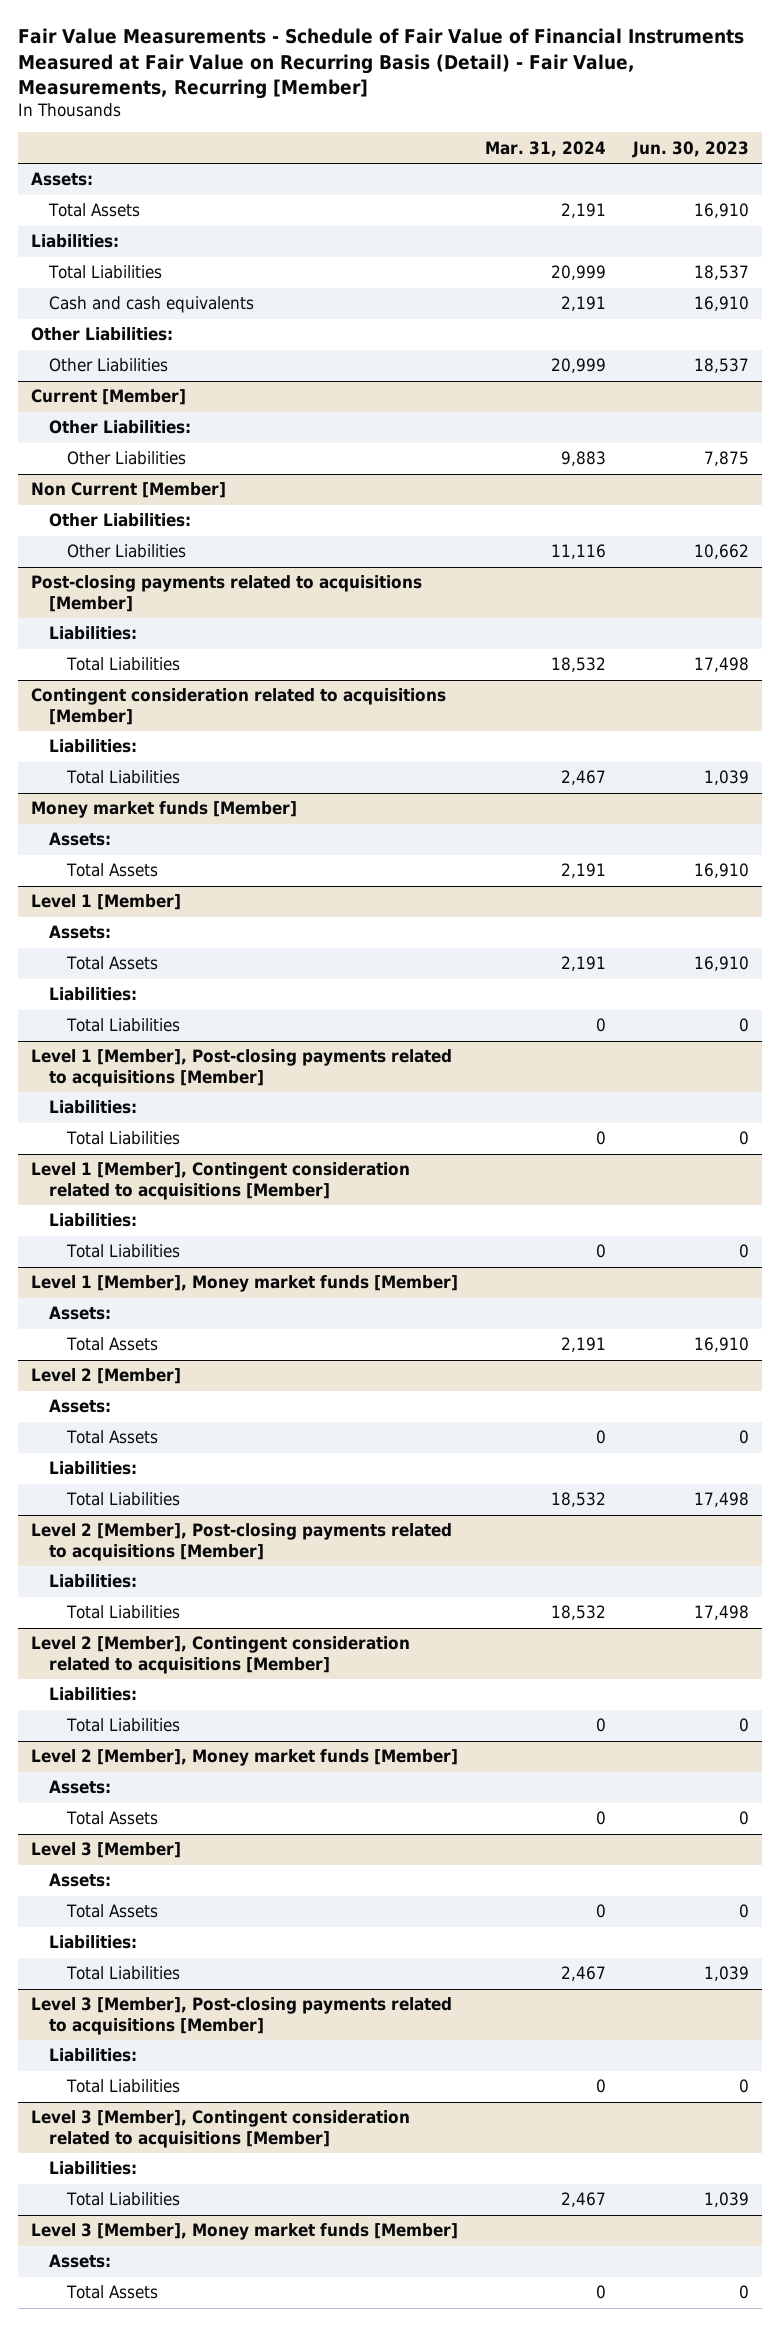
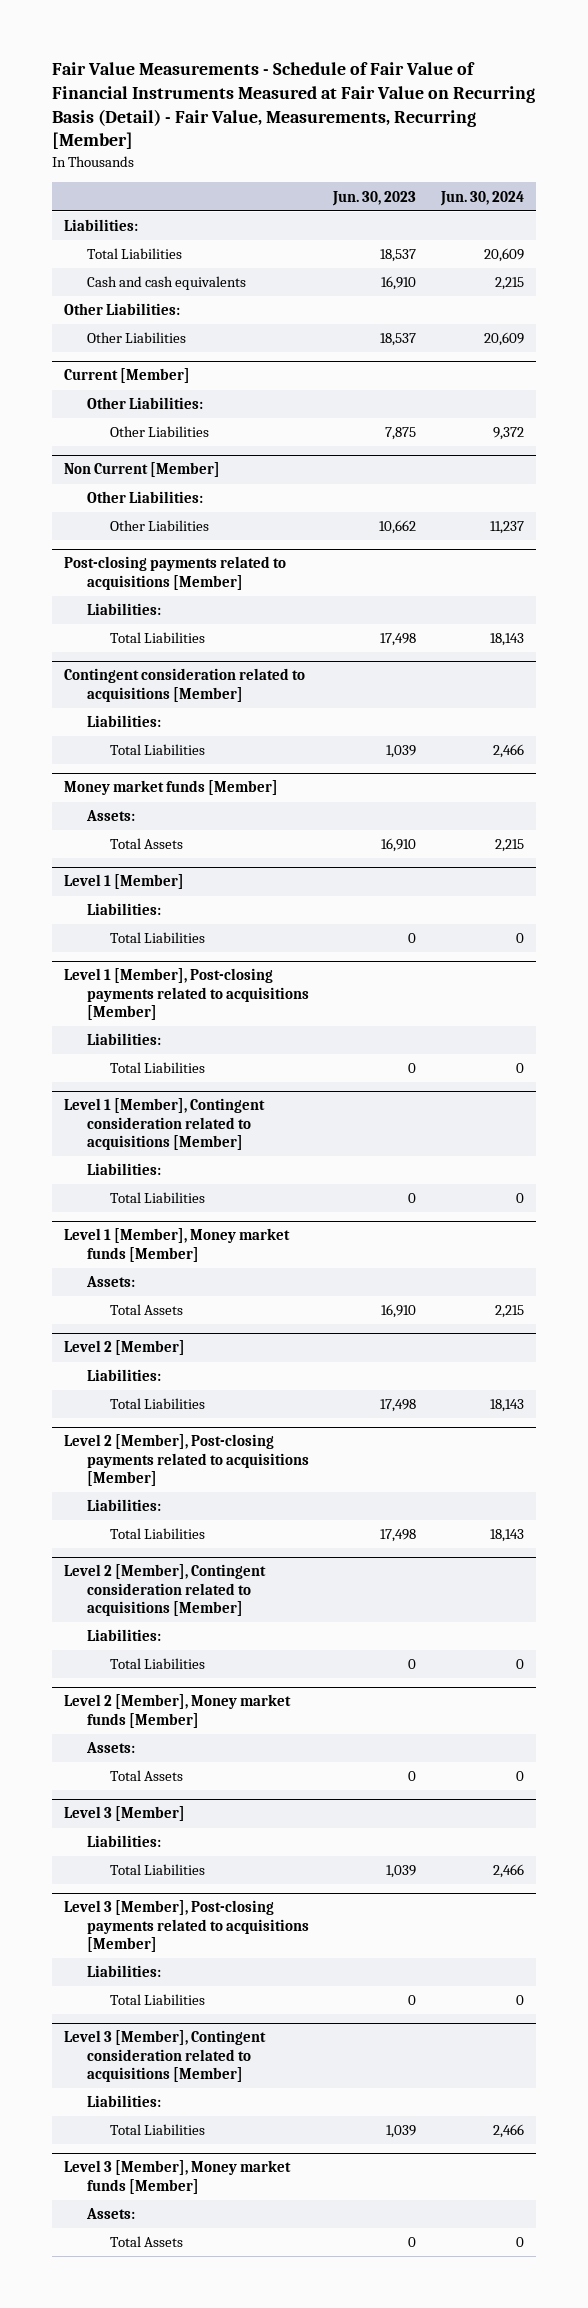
- | Mar. 31, 2024 | Jun. 30, 2023
+ | Jun. 30, 2023 | Jun. 30, 2024
- Assets:
- Total Assets | 2,191 | 16,910
@ Level 1 [Member]
- Assets:
- Total Assets | 2,191 | 16,910
@ Level 2 [Member]
- Assets:
- Total Assets | 0 | 0
@ Level 3 [Member]
- Assets:
- Total Assets | 0 | 0

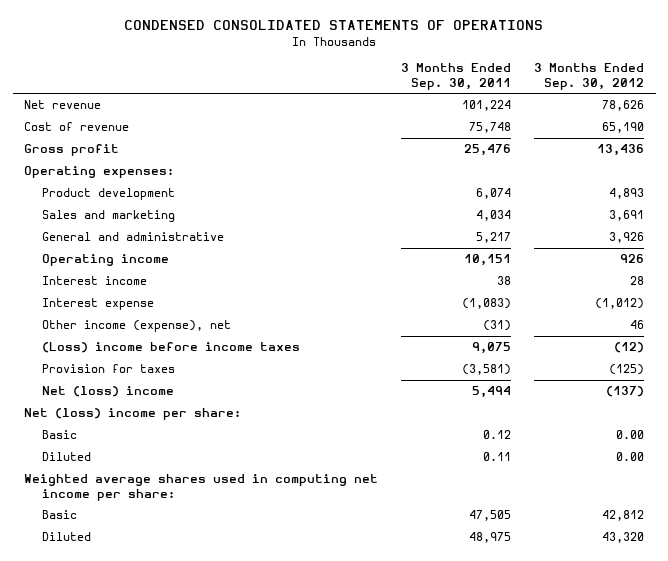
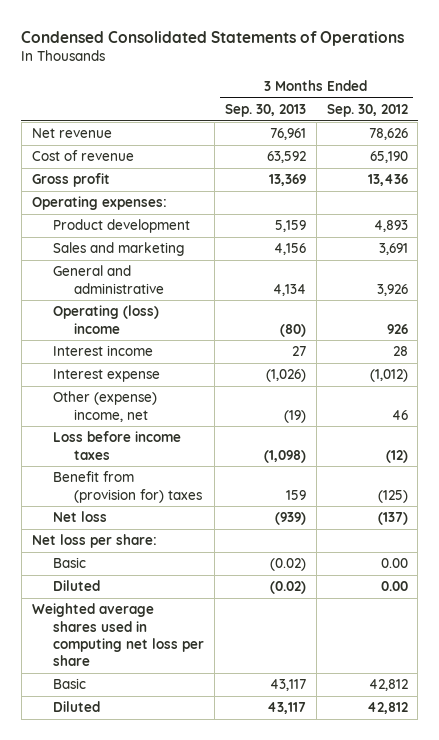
- CONDENSED CONSOLIDATED STATEMENTS OF OPERATIONS
+ Condensed Consolidated Statements of Operations
- | 3 Months Ended Sep. 30, 2011 | 3 Months Ended Sep. 30, 2012
+ | 3 Months Ended Sep. 30, 2013 | 3 Months Ended Sep. 30, 2012
- Operating income | 10,151 | 926
+ Operating (loss) income | (80) | 926
- Other income (expense), net | (31) | 46
- (Loss) income before income taxes | 9,075 | (12)
- Provision for taxes | (3,581) | (125)
- Net (loss) income | 5,494 | (137)
- Net (loss) income per share:
+ Other (expense) income, net | (19) | 46
+ Loss before income taxes | (1,098) | (12)
+ Benefit from (provision for) taxes | 159 | (125)
+ Net loss | (939) | (137)
+ Net loss per share:
- Weighted average shares used in computing net income per share:
+ Weighted average shares used in computing net loss per share
- Diluted | 48,975 | 43,320
+ Diluted | 43,117 | 42,812

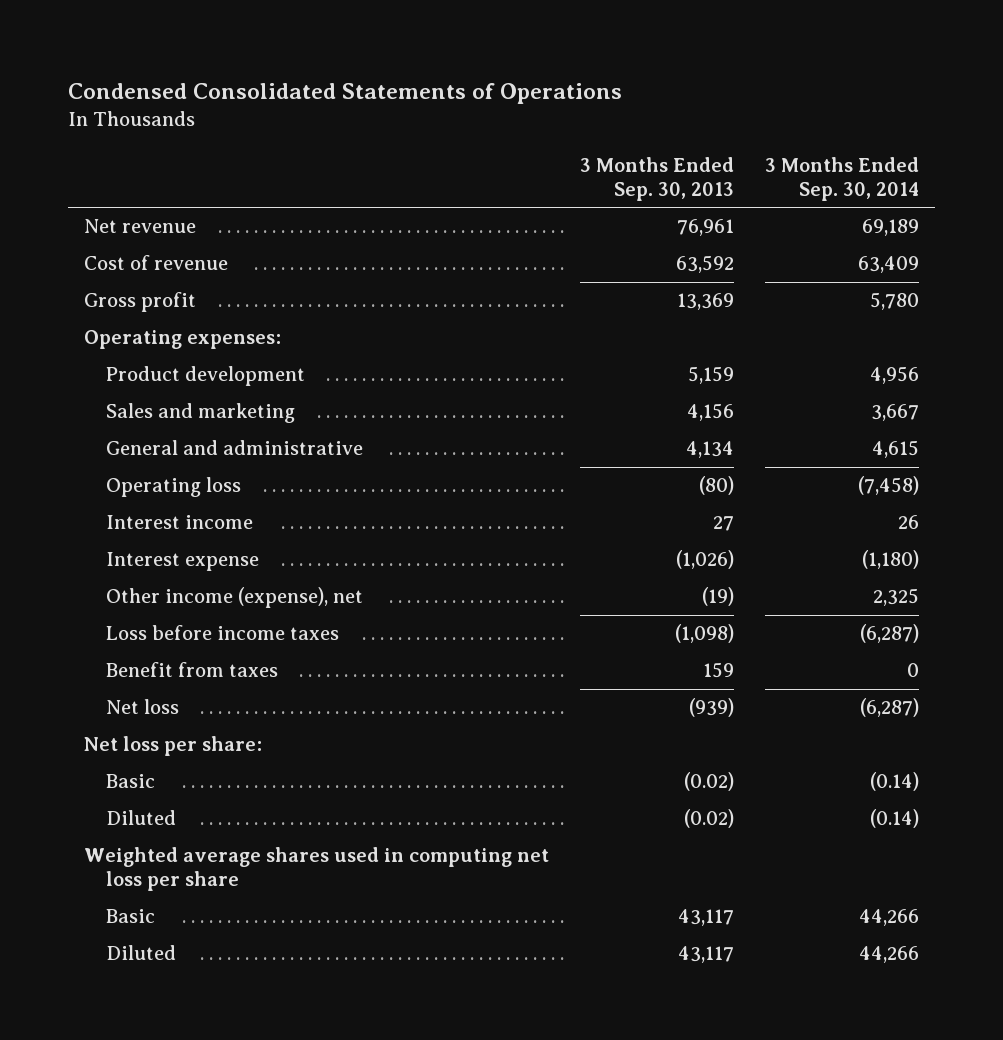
- | 3 Months Ended Sep. 30, 2013 | 3 Months Ended Sep. 30, 2012
+ | 3 Months Ended Sep. 30, 2013 | 3 Months Ended Sep. 30, 2014
- Operating (loss) income | (80) | 926
+ Operating loss | (80) | (7,458)
- Other (expense) income, net | (19) | 46
+ Other income (expense), net | (19) | 2,325
- Benefit from (provision for) taxes | 159 | (125)
+ Benefit from taxes | 159 | 0

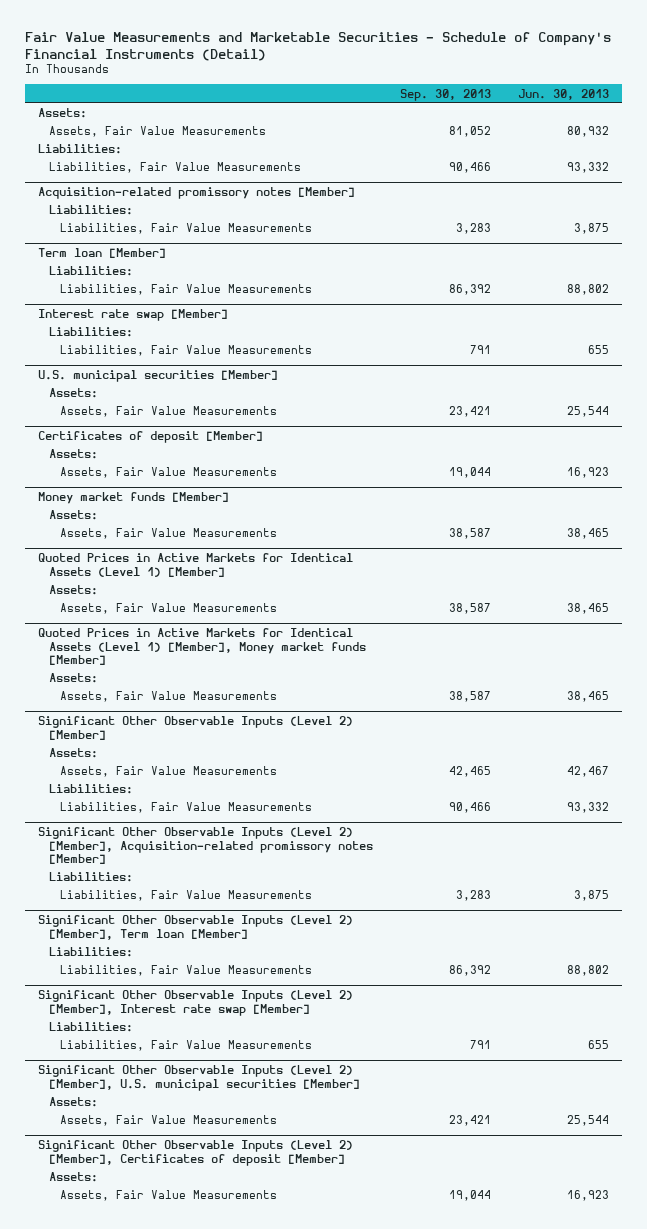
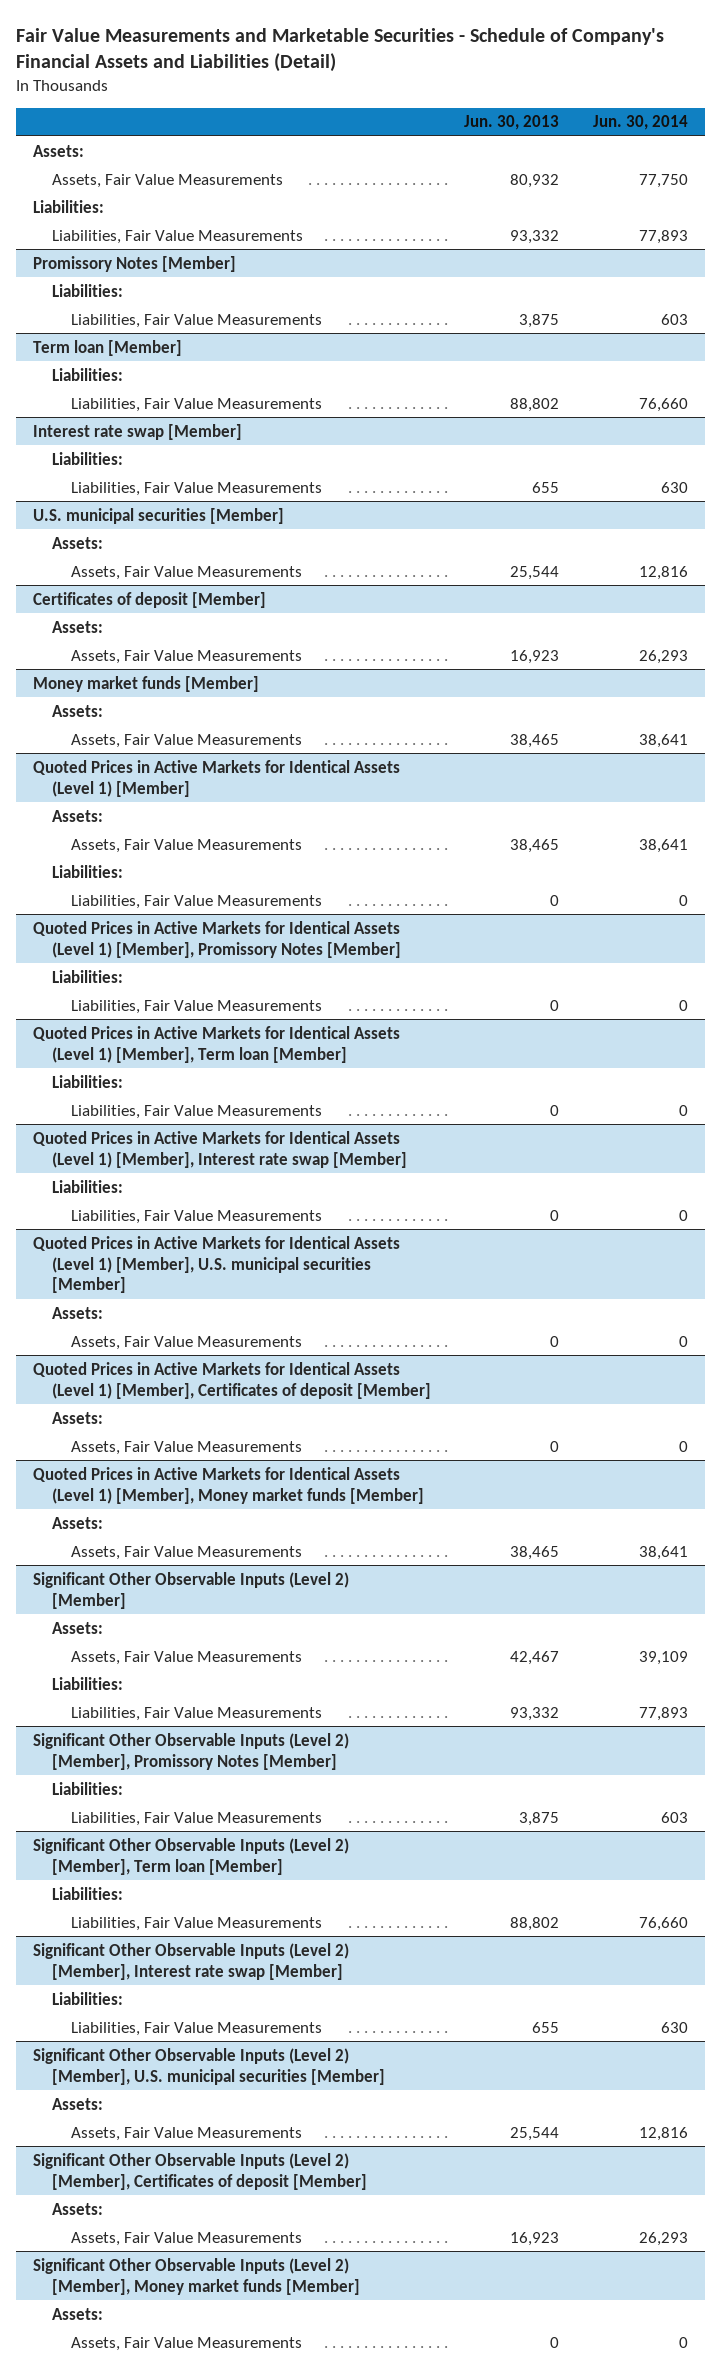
- Fair Value Measurements and Marketable Securities - Schedule of Company's Financial Instruments (Detail)
+ Fair Value Measurements and Marketable Securities - Schedule of Company's Financial Assets and Liabilities (Detail)
- | Sep. 30, 2013 | Jun. 30, 2013
+ | Jun. 30, 2013 | Jun. 30, 2014
- Acquisition-related promissory notes [Member]
+ Promissory Notes [Member]
@ Quoted Prices in Active Markets for Identical Assets (Level 1) [Member]
+ Liabilities:
+ Liabilities, Fair Value Measurements | 0 | 0
+ Quoted Prices in Active Markets for Identical Assets (Level 1) [Member], Promissory Notes [Member]
+ Liabilities:
+ Liabilities, Fair Value Measurements | 0 | 0
+ Quoted Prices in Active Markets for Identical Assets (Level 1) [Member], Term loan [Member]
+ Liabilities:
+ Liabilities, Fair Value Measurements | 0 | 0
+ Quoted Prices in Active Markets for Identical Assets (Level 1) [Member], Interest rate swap [Member]
+ Liabilities:
+ Liabilities, Fair Value Measurements | 0 | 0
+ Quoted Prices in Active Markets for Identical Assets (Level 1) [Member], U.S. municipal securities [Member]
+ Assets:
+ Assets, Fair Value Measurements | 0 | 0
+ Quoted Prices in Active Markets for Identical Assets (Level 1) [Member], Certificates of deposit [Member]
+ Assets:
+ Assets, Fair Value Measurements | 0 | 0
- Significant Other Observable Inputs (Level 2) [Member], Acquisition-related promissory notes [Member]
+ Significant Other Observable Inputs (Level 2) [Member], Promissory Notes [Member]
+ Significant Other Observable Inputs (Level 2) [Member], Money market funds [Member]
+ Assets:
+ Assets, Fair Value Measurements | 0 | 0

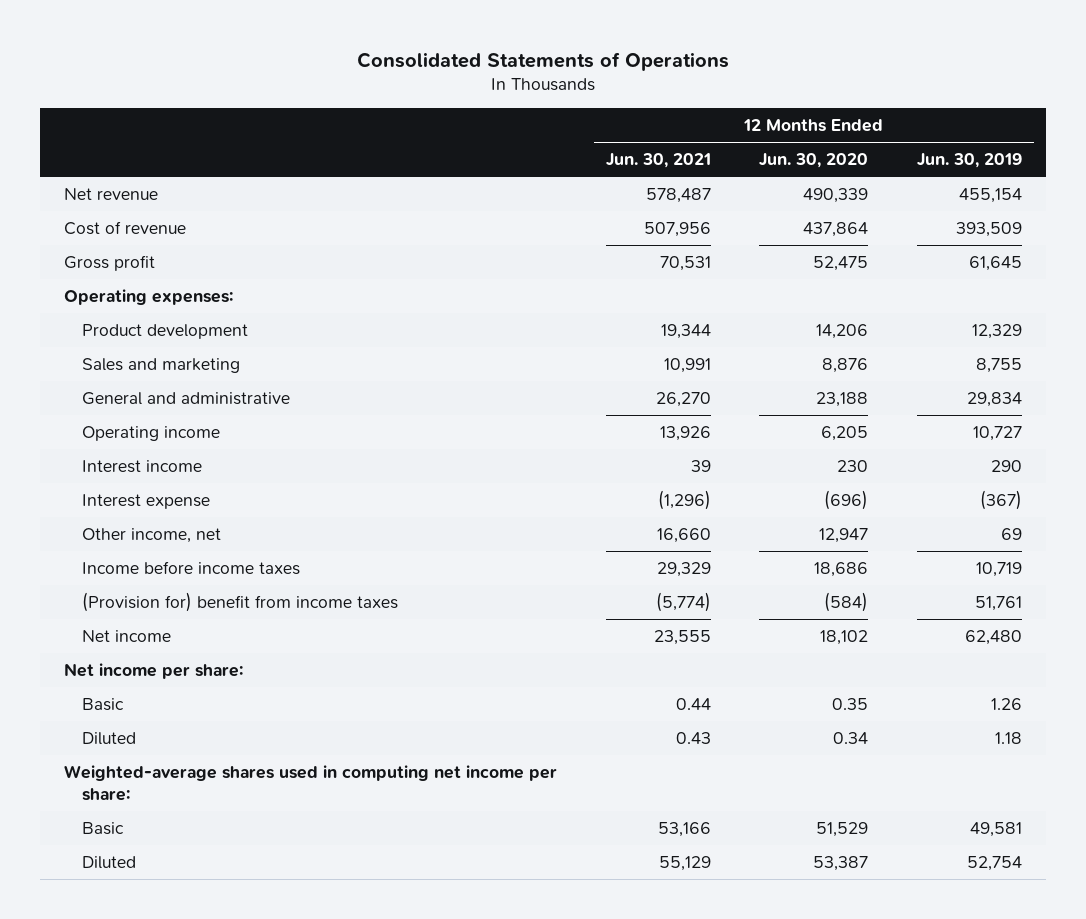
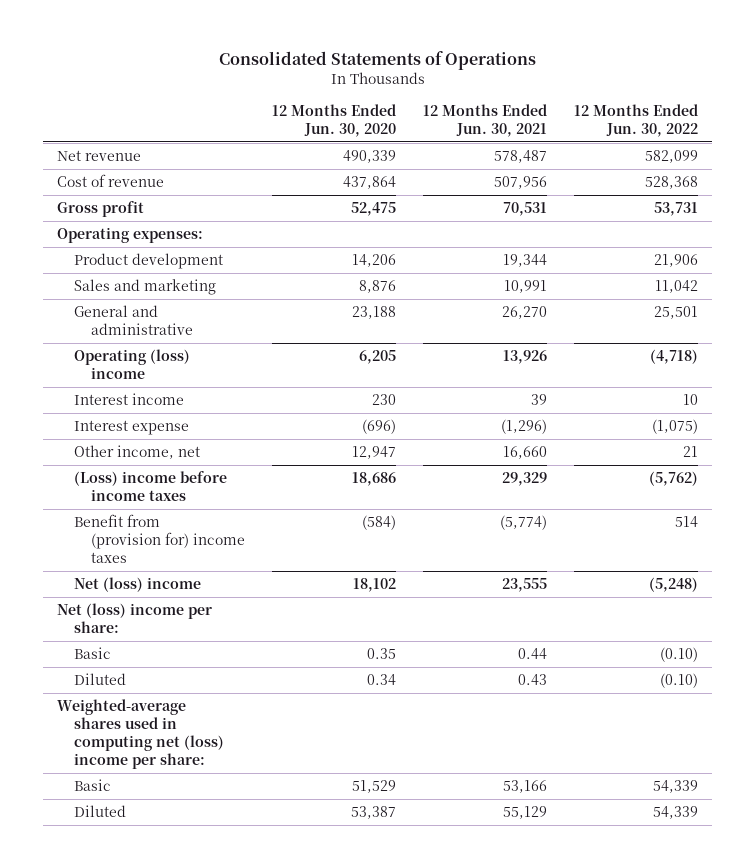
- | 12 Months Ended Jun. 30, 2021 | 12 Months Ended Jun. 30, 2020 | 12 Months Ended Jun. 30, 2019
+ | 12 Months Ended Jun. 30, 2020 | 12 Months Ended Jun. 30, 2021 | 12 Months Ended Jun. 30, 2022
- Operating income | 13,926 | 6,205 | 10,727
+ Operating (loss) income | 6,205 | 13,926 | (4,718)
- Income before income taxes | 29,329 | 18,686 | 10,719
- (Provision for) benefit from income taxes | (5,774) | (584) | 51,761
- Net income | 23,555 | 18,102 | 62,480
- Net income per share:
+ (Loss) income before income taxes | 18,686 | 29,329 | (5,762)
+ Benefit from (provision for) income taxes | (584) | (5,774) | 514
+ Net (loss) income | 18,102 | 23,555 | (5,248)
+ Net (loss) income per share:
- Weighted-average shares used in computing net income per share:
+ Weighted-average shares used in computing net (loss) income per share:

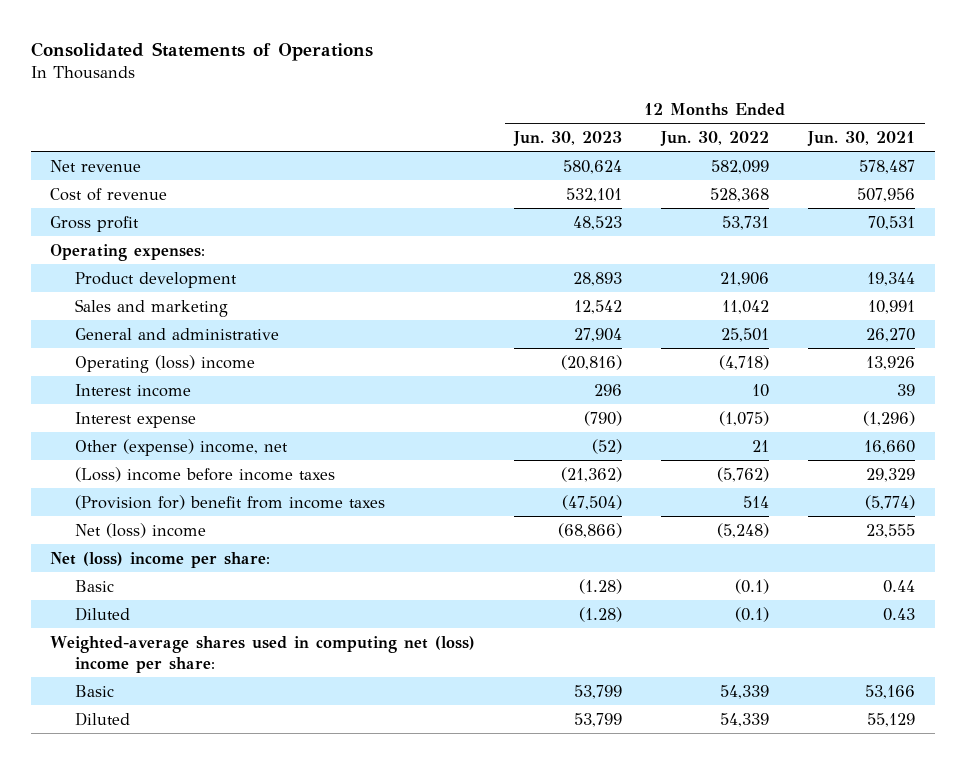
- | 12 Months Ended Jun. 30, 2020 | 12 Months Ended Jun. 30, 2021 | 12 Months Ended Jun. 30, 2022
+ | 12 Months Ended Jun. 30, 2023 | 12 Months Ended Jun. 30, 2022 | 12 Months Ended Jun. 30, 2021
- Other income, net | 12,947 | 16,660 | 21
+ Other (expense) income, net | (52) | 21 | 16,660
- Benefit from (provision for) income taxes | (584) | (5,774) | 514
+ (Provision for) benefit from income taxes | (47,504) | 514 | (5,774)
- Basic | 0.35 | 0.44 | (0.10)
- Diluted | 0.34 | 0.43 | (0.10)
+ Basic | (1.28) | (0.1) | 0.44
+ Diluted | (1.28) | (0.1) | 0.43

